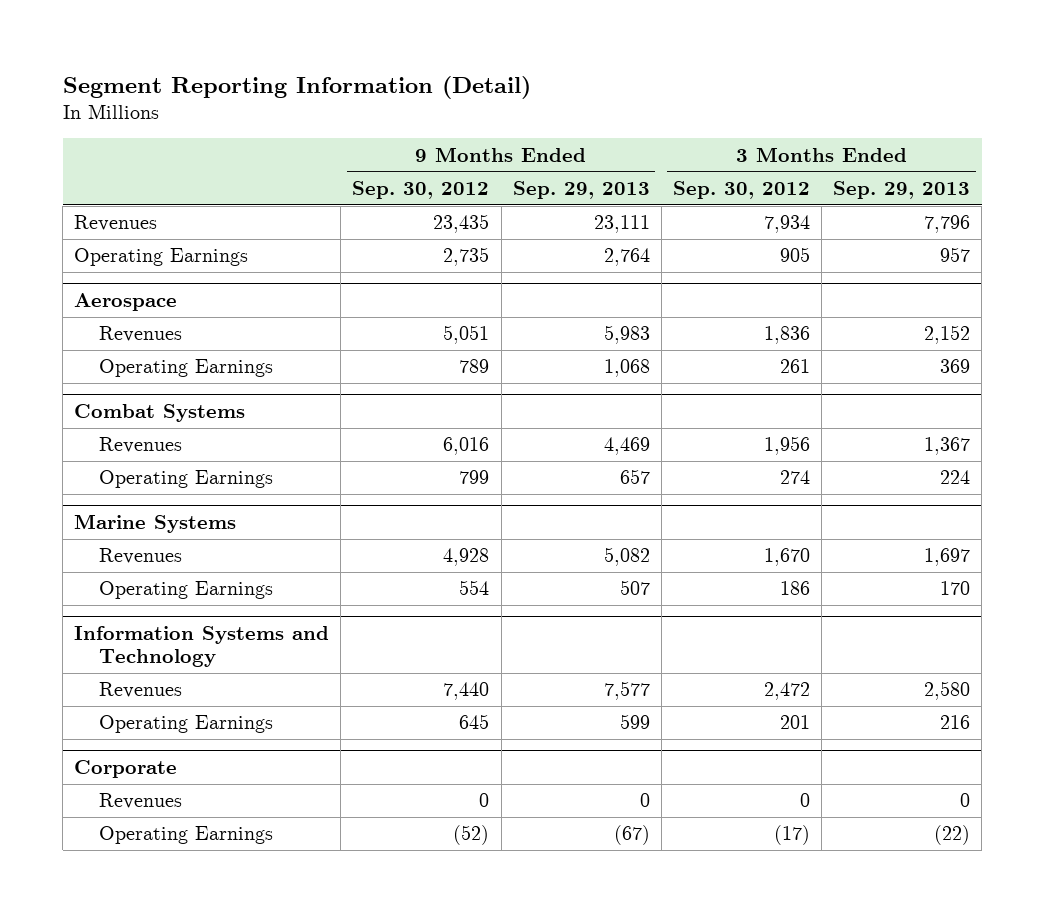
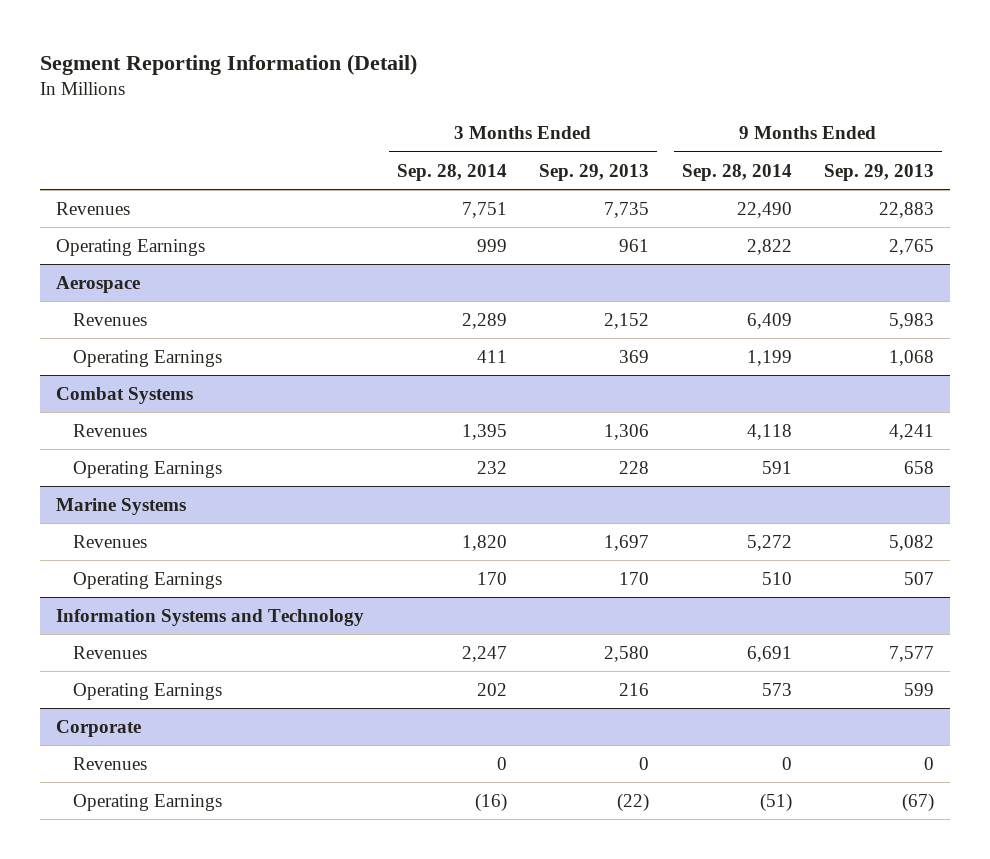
- | 9 Months Ended Sep. 30, 2012 | 9 Months Ended Sep. 29, 2013 | 3 Months Ended Sep. 30, 2012 | 3 Months Ended Sep. 29, 2013
+ | 3 Months Ended Sep. 28, 2014 | 3 Months Ended Sep. 29, 2013 | 9 Months Ended Sep. 28, 2014 | 9 Months Ended Sep. 29, 2013
- Revenues | 23,435 | 23,111 | 7,934 | 7,796
- Operating Earnings | 2,735 | 2,764 | 905 | 957
+ Revenues | 7,751 | 7,735 | 22,490 | 22,883
+ Operating Earnings | 999 | 961 | 2,822 | 2,765
@ Combat Systems
- Revenues | 6,016 | 4,469 | 1,956 | 1,367
- Operating Earnings | 799 | 657 | 274 | 224
+ Revenues | 1,395 | 1,306 | 4,118 | 4,241
+ Operating Earnings | 232 | 228 | 591 | 658

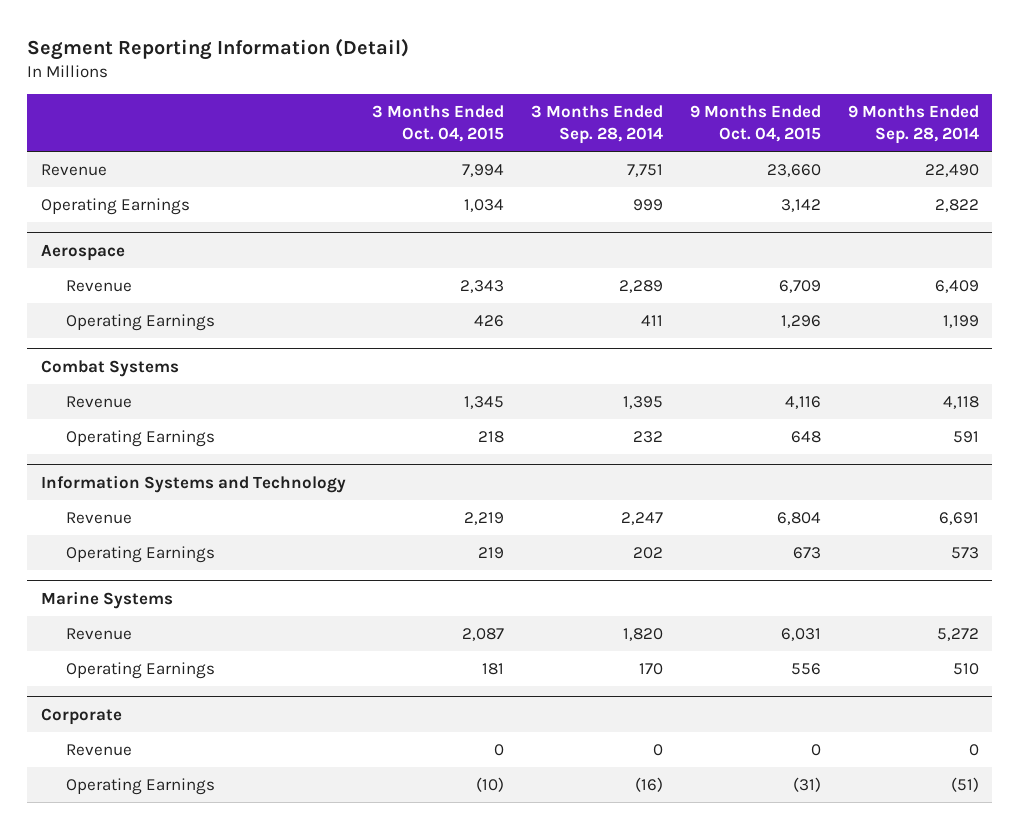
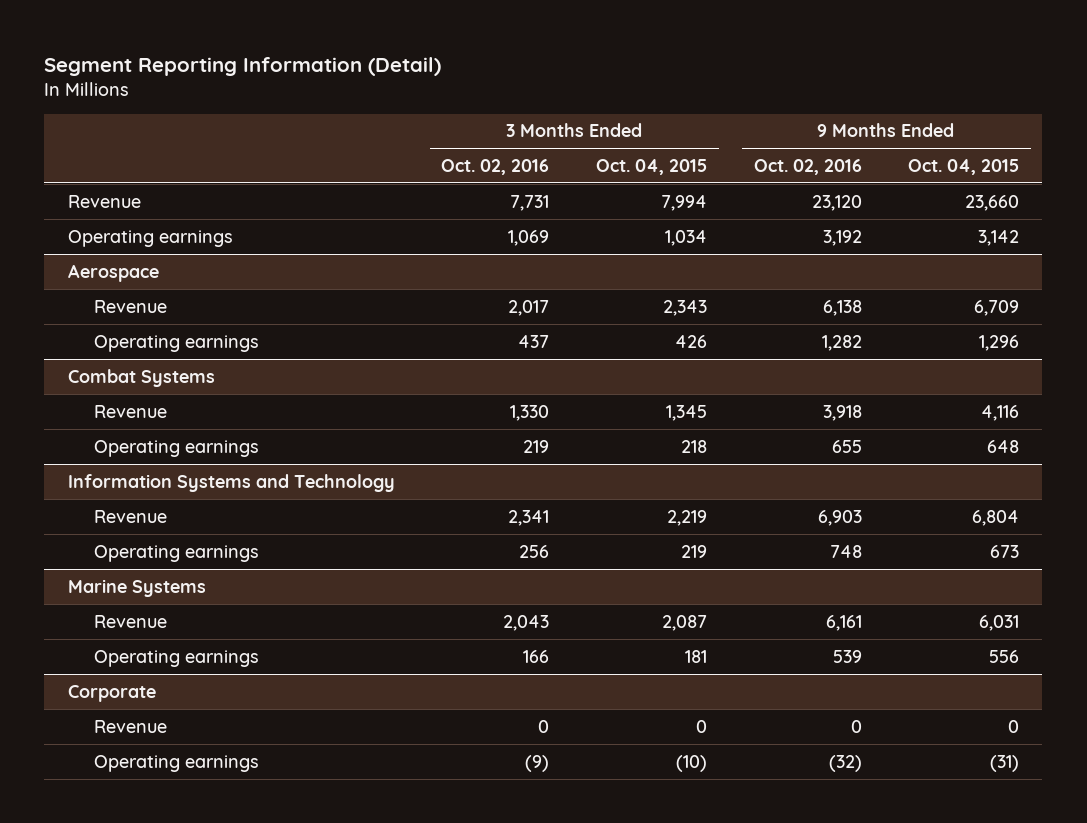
- | 3 Months Ended Oct. 04, 2015 | 3 Months Ended Sep. 28, 2014 | 9 Months Ended Oct. 04, 2015 | 9 Months Ended Sep. 28, 2014
+ | 3 Months Ended Oct. 02, 2016 | 3 Months Ended Oct. 04, 2015 | 9 Months Ended Oct. 02, 2016 | 9 Months Ended Oct. 04, 2015
- Operating Earnings | 1,034 | 999 | 3,142 | 2,822
+ Operating earnings | 1,069 | 1,034 | 3,192 | 3,142
@ Aerospace
- Operating Earnings | 426 | 411 | 1,296 | 1,199
+ Operating earnings | 437 | 426 | 1,282 | 1,296
@ Combat Systems
- Operating Earnings | 218 | 232 | 648 | 591
+ Operating earnings | 219 | 218 | 655 | 648
@ Information Systems and Technology
- Operating Earnings | 219 | 202 | 673 | 573
+ Operating earnings | 256 | 219 | 748 | 673
@ Marine Systems
- Operating Earnings | 181 | 170 | 556 | 510
+ Operating earnings | 166 | 181 | 539 | 556
@ Corporate
- Operating Earnings | (10) | (16) | (31) | (51)
+ Operating earnings | (9) | (10) | (32) | (31)

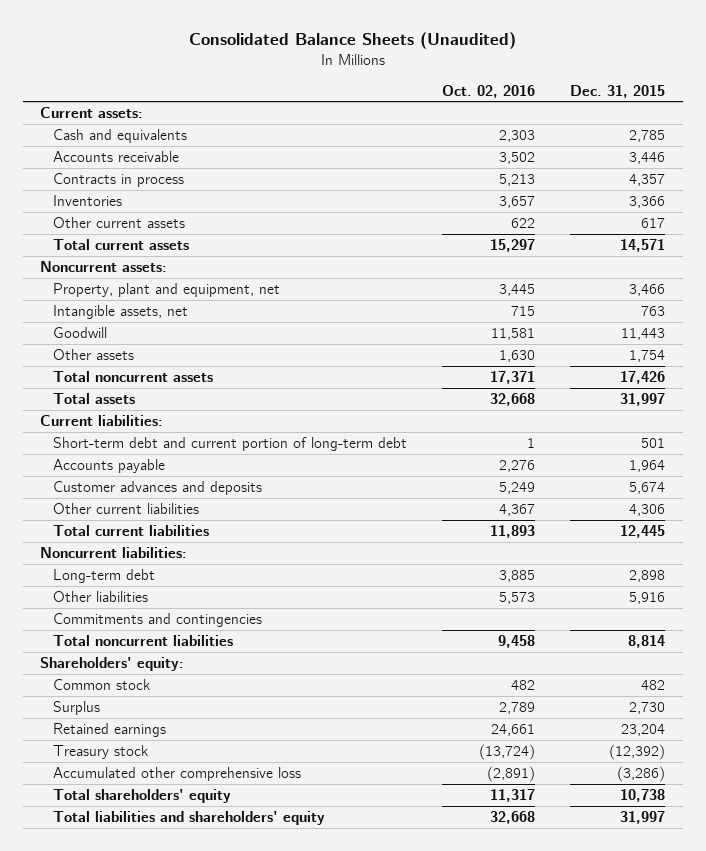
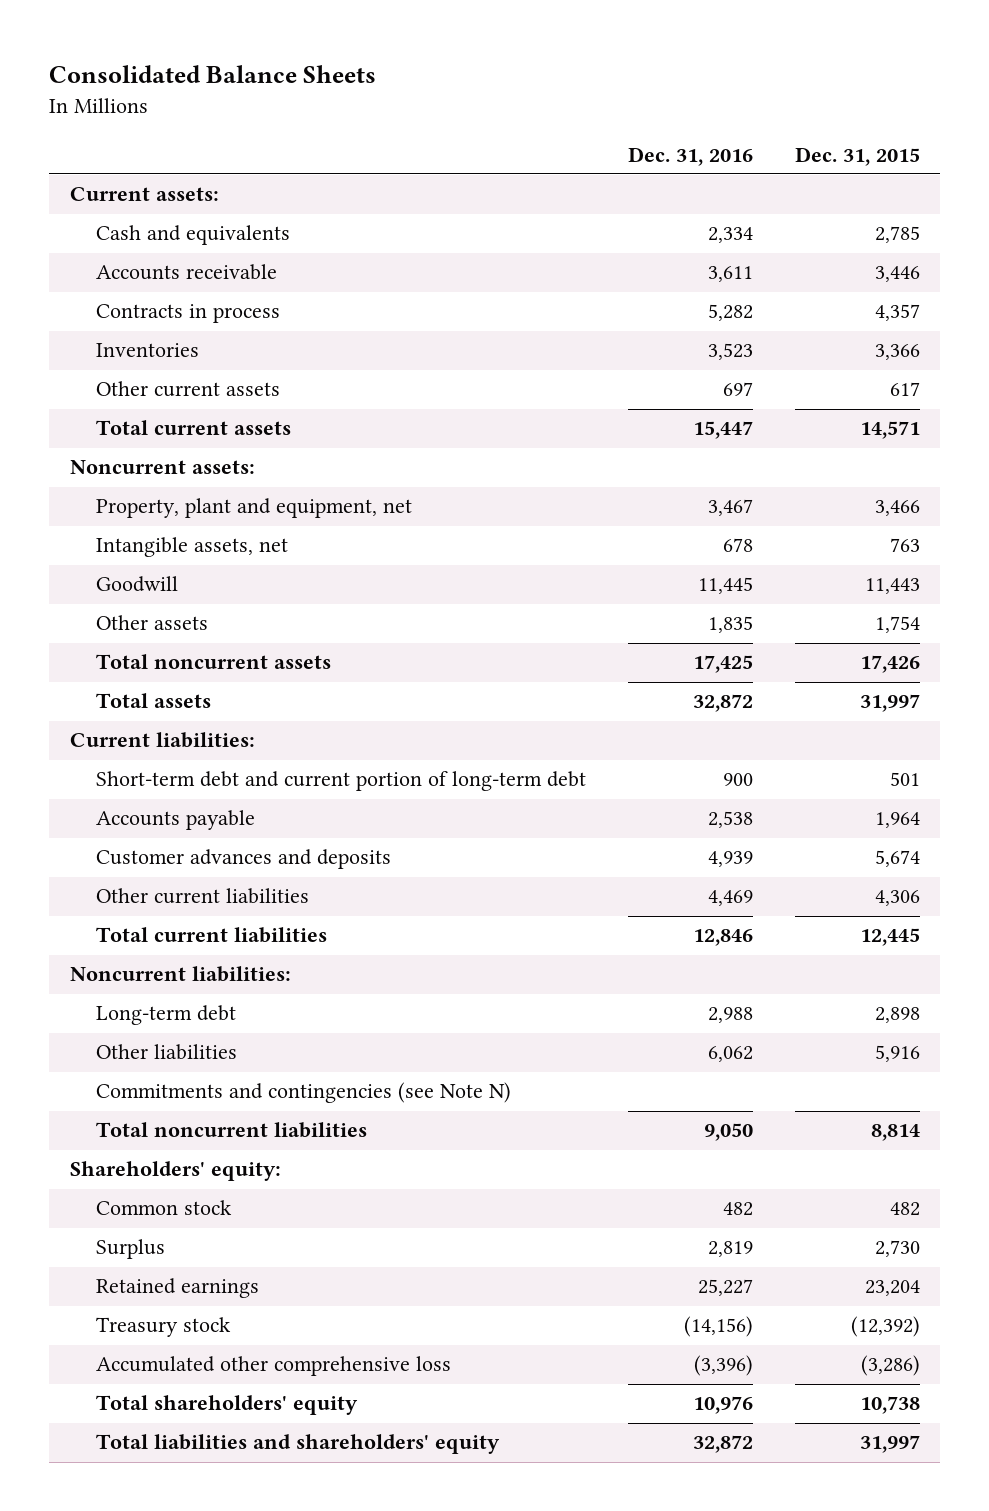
- Consolidated Balance Sheets (Unaudited)
+ Consolidated Balance Sheets
- | Oct. 02, 2016 | Dec. 31, 2015
+ | Dec. 31, 2016 | Dec. 31, 2015
- Commitments and contingencies
+ Commitments and contingencies (see Note N)

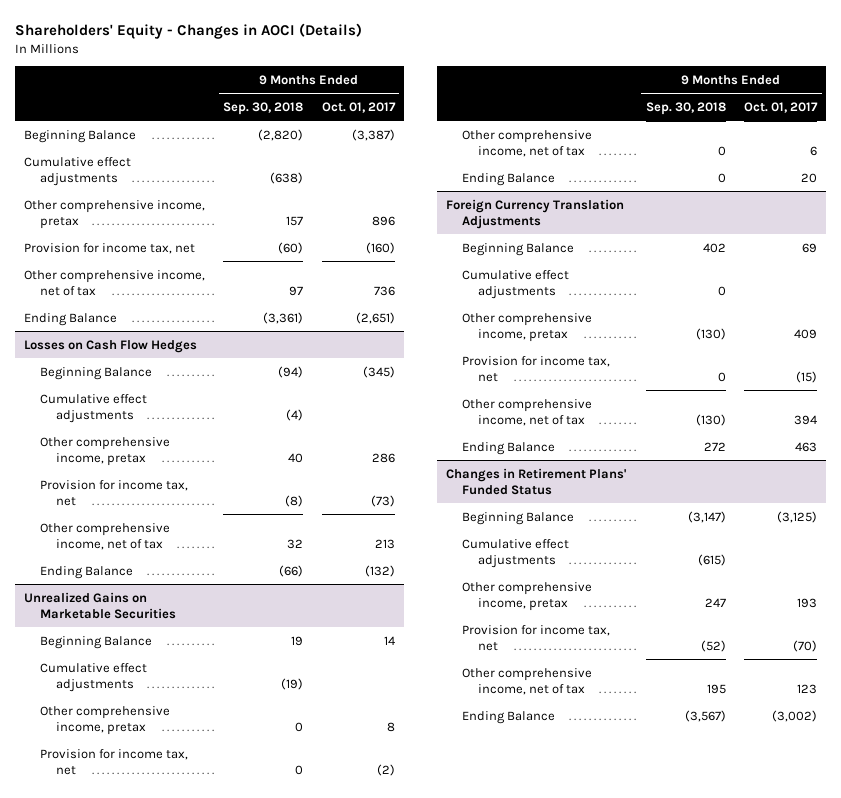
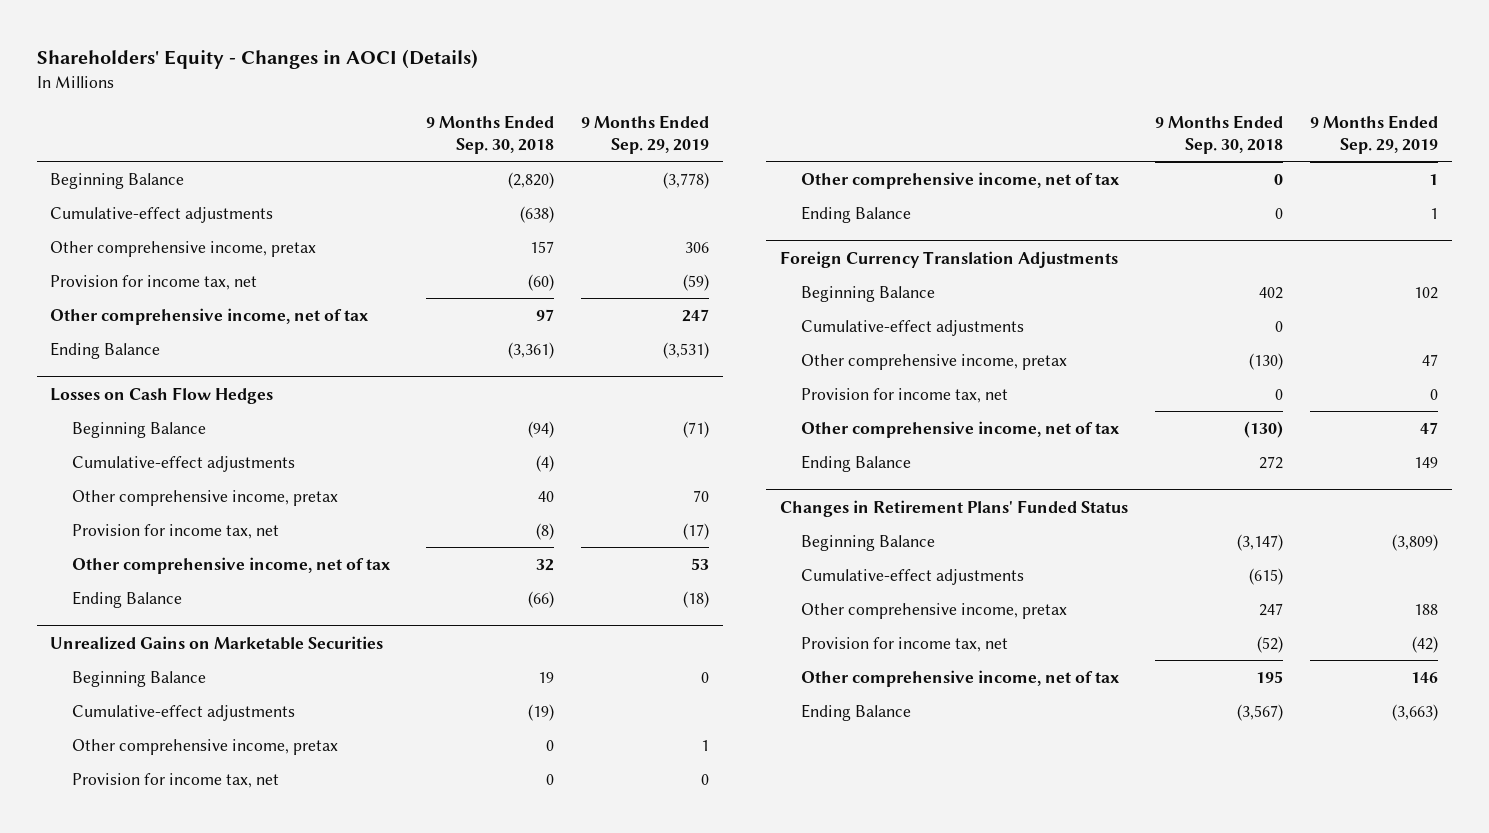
- | 9 Months Ended Sep. 30, 2018 | 9 Months Ended Oct. 01, 2017
+ | 9 Months Ended Sep. 30, 2018 | 9 Months Ended Sep. 29, 2019
- Cumulative effect adjustments | (638) |
+ Cumulative-effect adjustments | (638) |
@ Losses on Cash Flow Hedges
- Cumulative effect adjustments | (4) |
+ Cumulative-effect adjustments | (4) |
@ Unrealized Gains on Marketable Securities
- Cumulative effect adjustments | (19) |
+ Cumulative-effect adjustments | (19) |
@ Foreign Currency Translation Adjustments
- Cumulative effect adjustments | 0 |
+ Cumulative-effect adjustments | 0 |
@ Changes in Retirement Plans' Funded Status
- Cumulative effect adjustments | (615) |
+ Cumulative-effect adjustments | (615) |

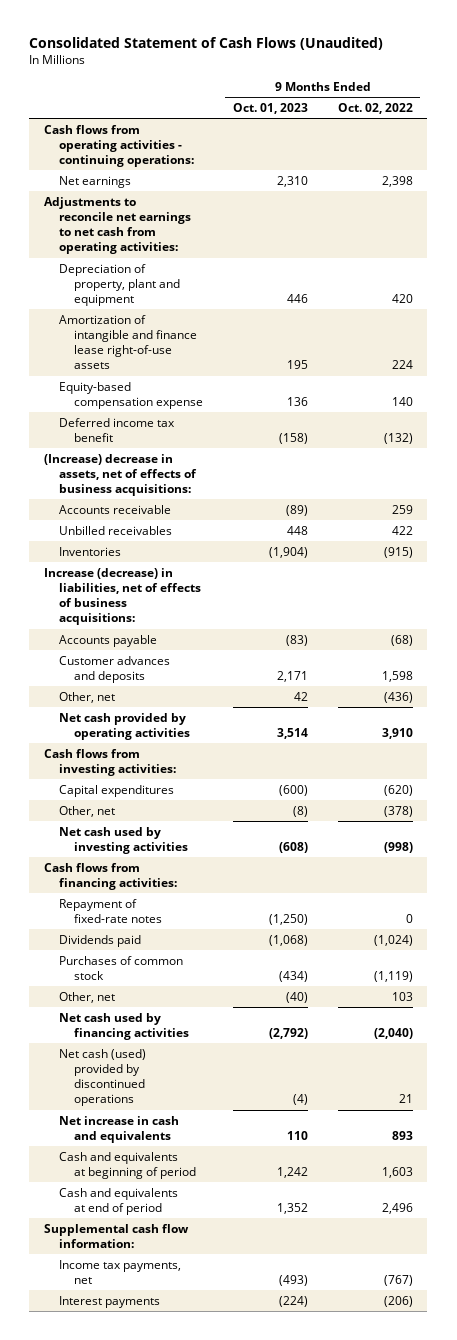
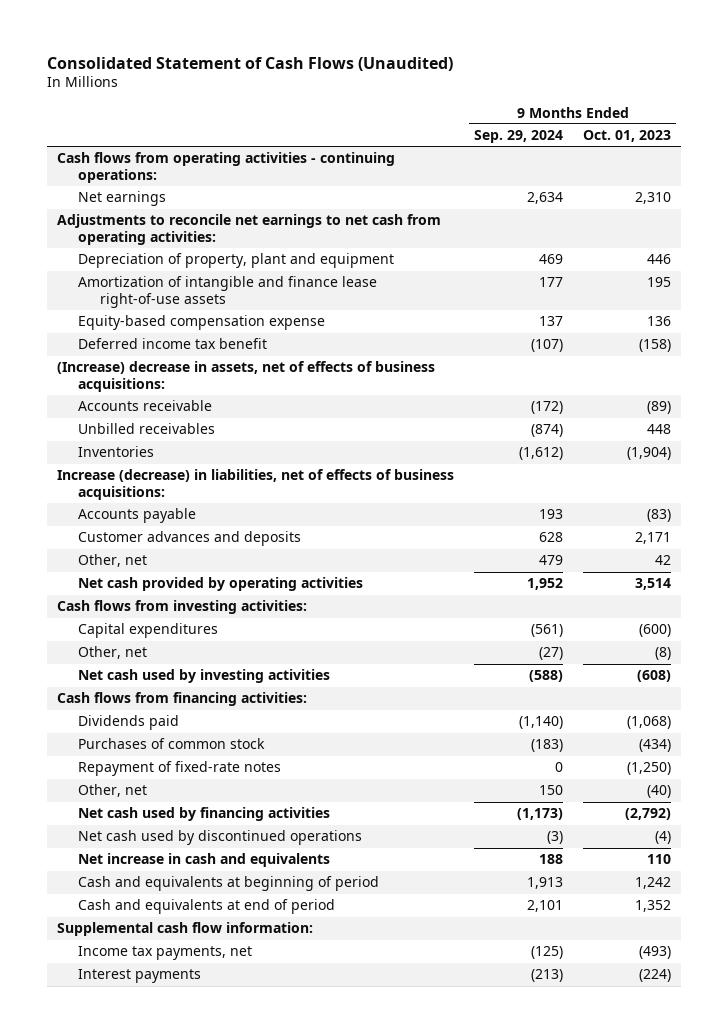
- | 9 Months Ended Oct. 01, 2023 | 9 Months Ended Oct. 02, 2022
+ | 9 Months Ended Sep. 29, 2024 | 9 Months Ended Oct. 01, 2023
moved down: Repayment of fixed-rate notes | 0 | (1,250)
- Net cash (used) provided by discontinued operations | (4) | 21
+ Net cash used by discontinued operations | (3) | (4)

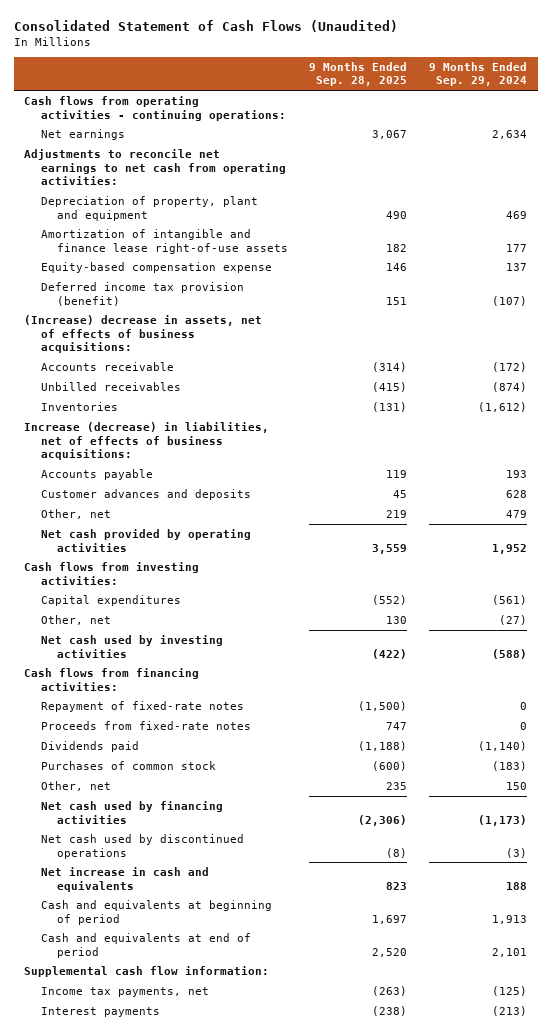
- | 9 Months Ended Sep. 29, 2024 | 9 Months Ended Oct. 01, 2023
+ | 9 Months Ended Sep. 28, 2025 | 9 Months Ended Sep. 29, 2024
- Deferred income tax benefit | (107) | (158)
+ Deferred income tax provision (benefit) | 151 | (107)
moved up: Repayment of fixed-rate notes | (1,500) | 0
+ Proceeds from fixed-rate notes | 747 | 0

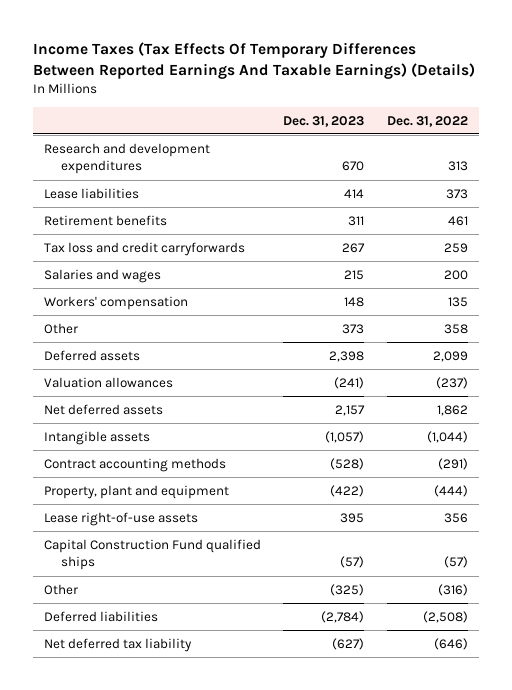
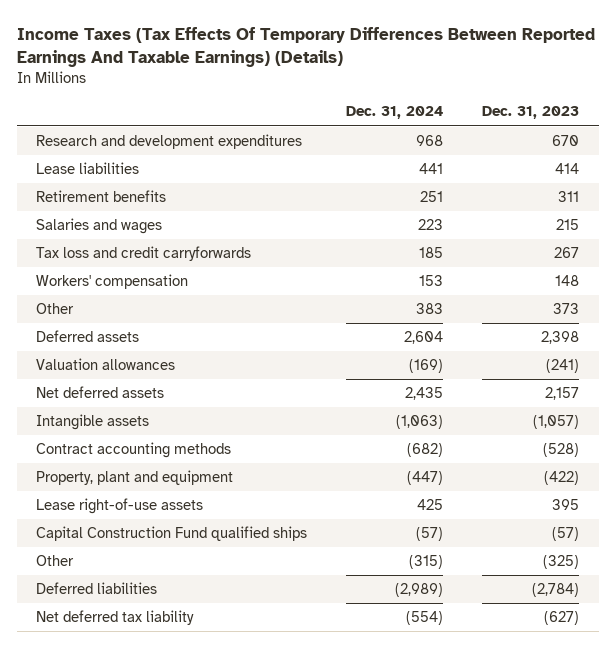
- | Dec. 31, 2023 | Dec. 31, 2022
+ | Dec. 31, 2024 | Dec. 31, 2023
moved down: Tax loss and credit carryforwards | 185 | 267

